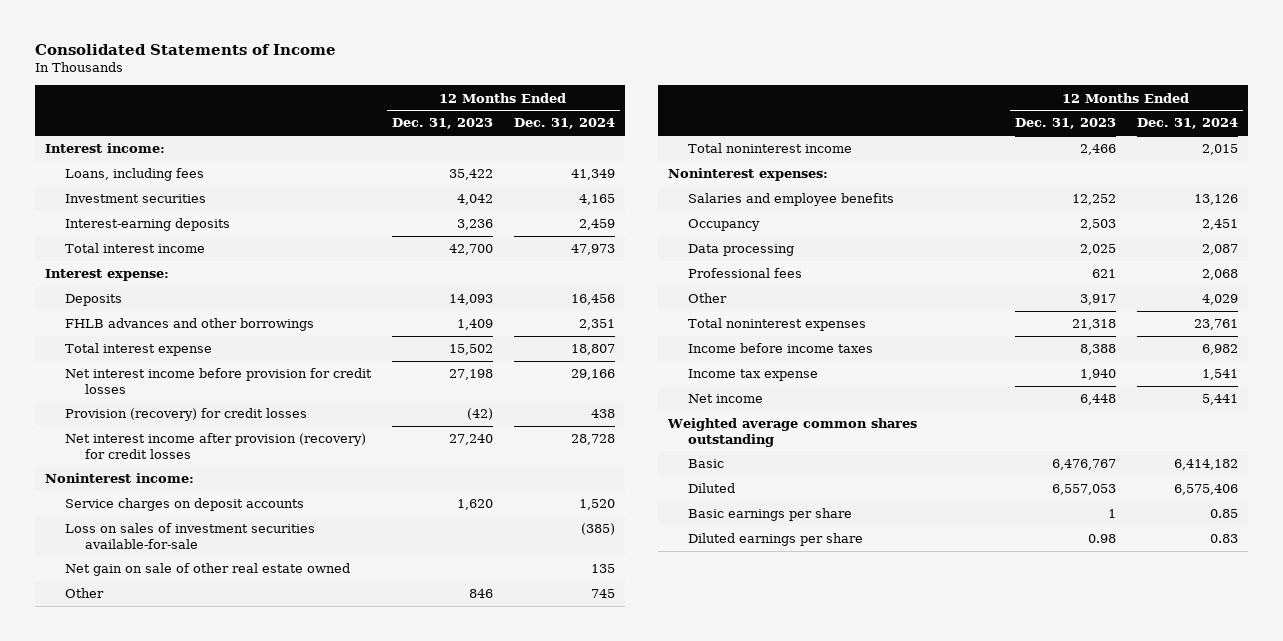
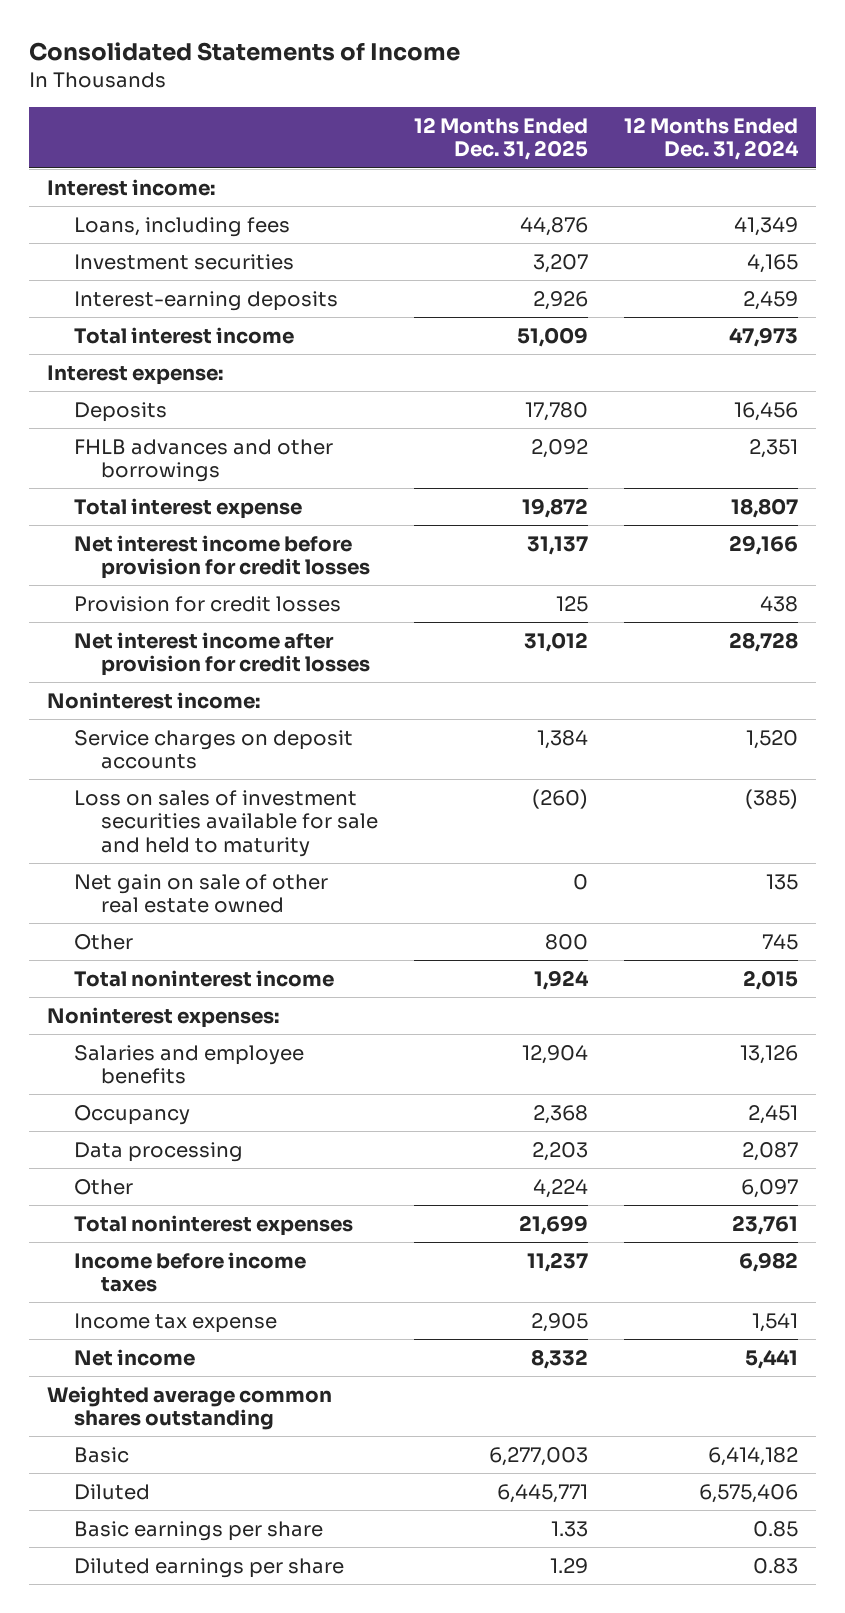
- | 12 Months Ended Dec. 31, 2023 | 12 Months Ended Dec. 31, 2024
+ | 12 Months Ended Dec. 31, 2025 | 12 Months Ended Dec. 31, 2024
- Provision (recovery) for credit losses | (42) | 438
- Net interest income after provision (recovery) for credit losses | 27,240 | 28,728
+ Provision for credit losses | 125 | 438
+ Net interest income after provision for credit losses | 31,012 | 28,728
- Loss on sales of investment securities available-for-sale | | (385)
+ Loss on sales of investment securities available for sale and held to maturity | (260) | (385)
- Professional fees | 621 | 2,068
- Other | 3,917 | 4,029
+ Other | 4,224 | 6,097

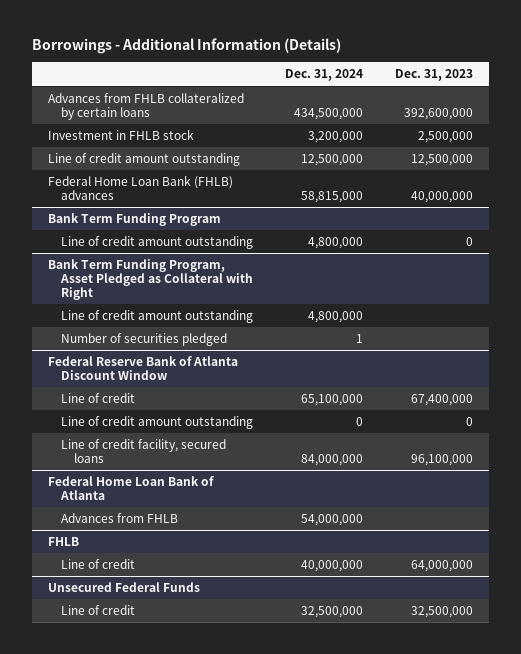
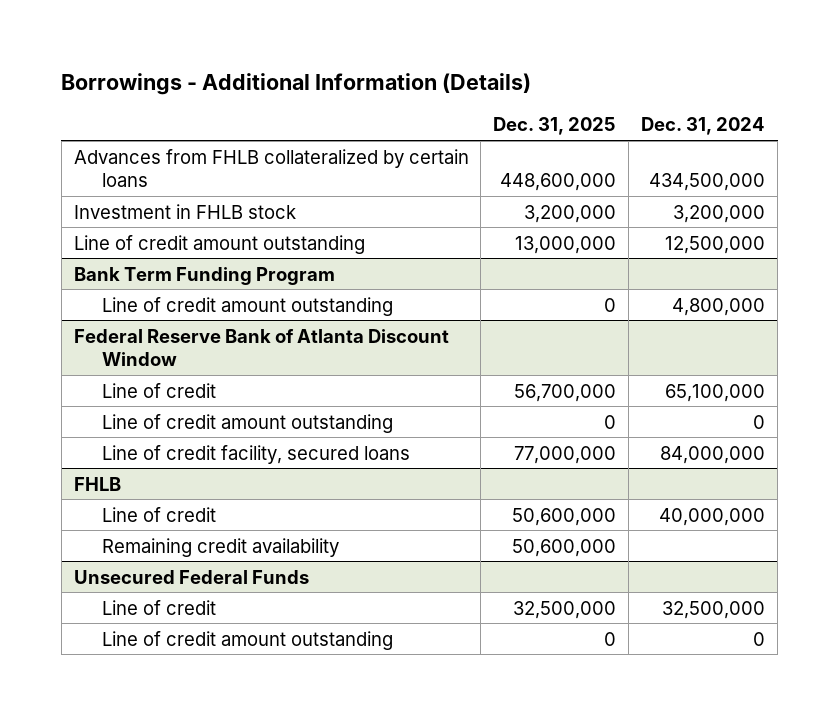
- | Dec. 31, 2024 | Dec. 31, 2023
+ | Dec. 31, 2025 | Dec. 31, 2024
- Federal Home Loan Bank (FHLB) advances | 58,815,000 | 40,000,000
- Bank Term Funding Program, Asset Pledged as Collateral with Right
- Line of credit amount outstanding | 4,800,000 |
- Number of securities pledged | 1 |
- Federal Home Loan Bank of Atlanta
- Advances from FHLB | 54,000,000 |
@ FHLB
+ Remaining credit availability | 50,600,000 |
@ Unsecured Federal Funds
+ Line of credit amount outstanding | 0 | 0

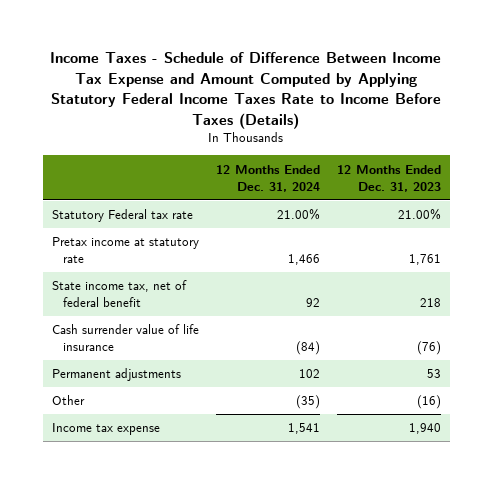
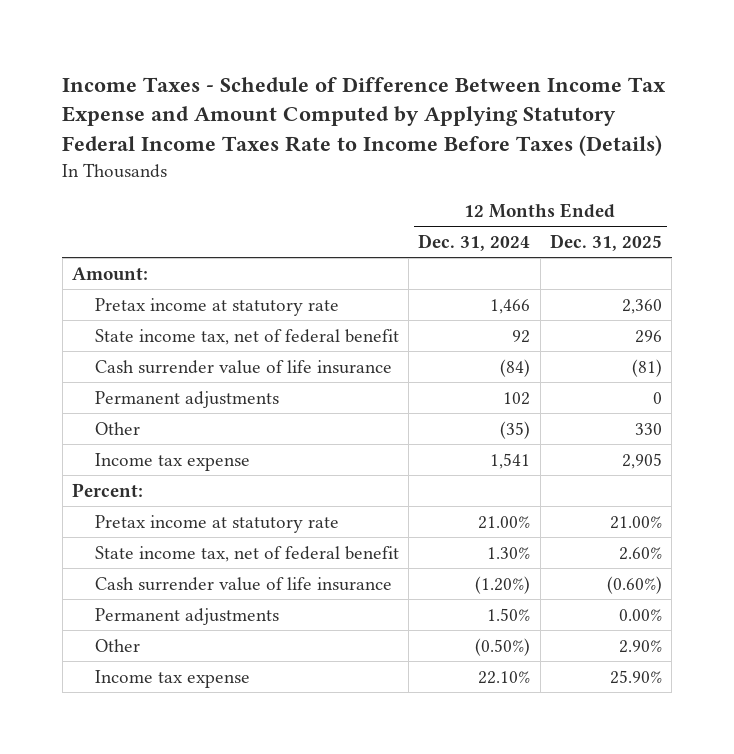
- | 12 Months Ended Dec. 31, 2024 | 12 Months Ended Dec. 31, 2023
+ | 12 Months Ended Dec. 31, 2024 | 12 Months Ended Dec. 31, 2025
- Statutory Federal tax rate | 21.00% | 21.00%
+ Amount:
+ Percent:
+ Pretax income at statutory rate | 21.00% | 21.00%
+ State income tax, net of federal benefit | 1.30% | 2.60%
+ Cash surrender value of life insurance | (1.20%) | (0.60%)
+ Permanent adjustments | 1.50% | 0.00%
+ Other | (0.50%) | 2.90%
+ Income tax expense | 22.10% | 25.90%

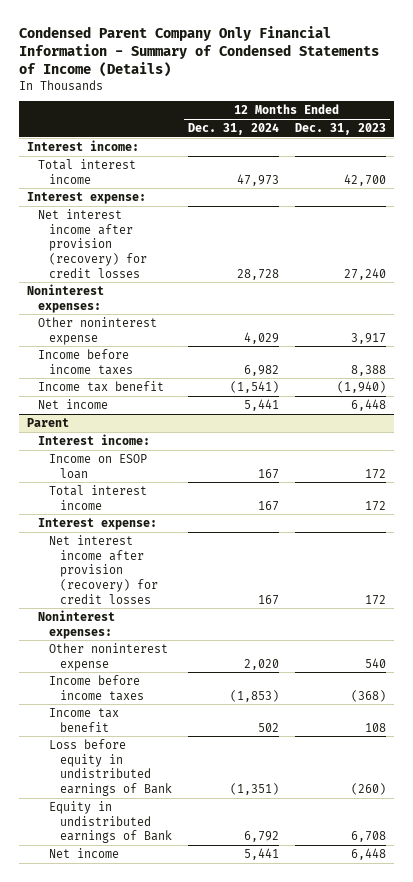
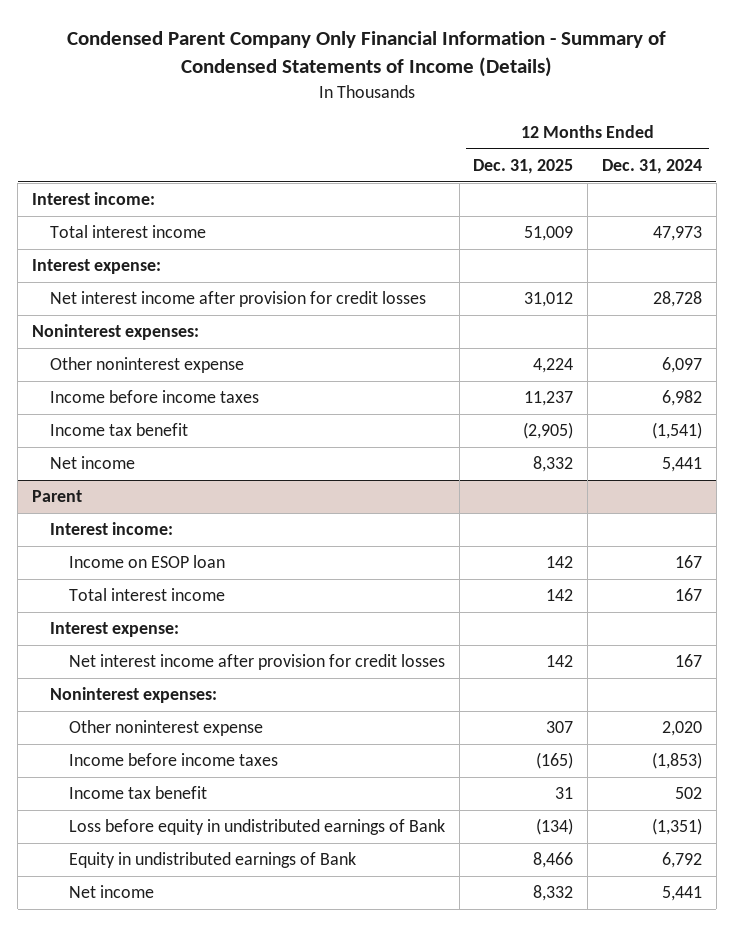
- | 12 Months Ended Dec. 31, 2024 | 12 Months Ended Dec. 31, 2023
+ | 12 Months Ended Dec. 31, 2025 | 12 Months Ended Dec. 31, 2024
- Net interest income after provision (recovery) for credit losses | 28,728 | 27,240
+ Net interest income after provision for credit losses | 31,012 | 28,728
- Other noninterest expense | 4,029 | 3,917
+ Other noninterest expense | 4,224 | 6,097
@ Parent
- Net interest income after provision (recovery) for credit losses | 167 | 172
+ Net interest income after provision for credit losses | 142 | 167

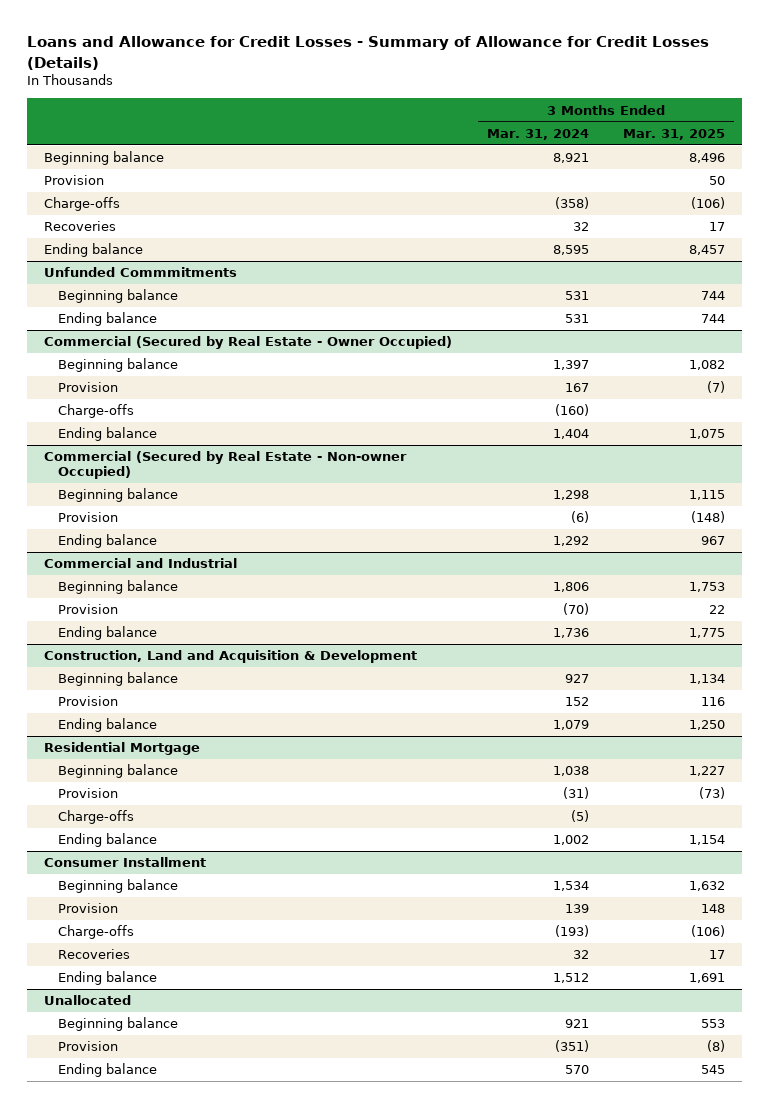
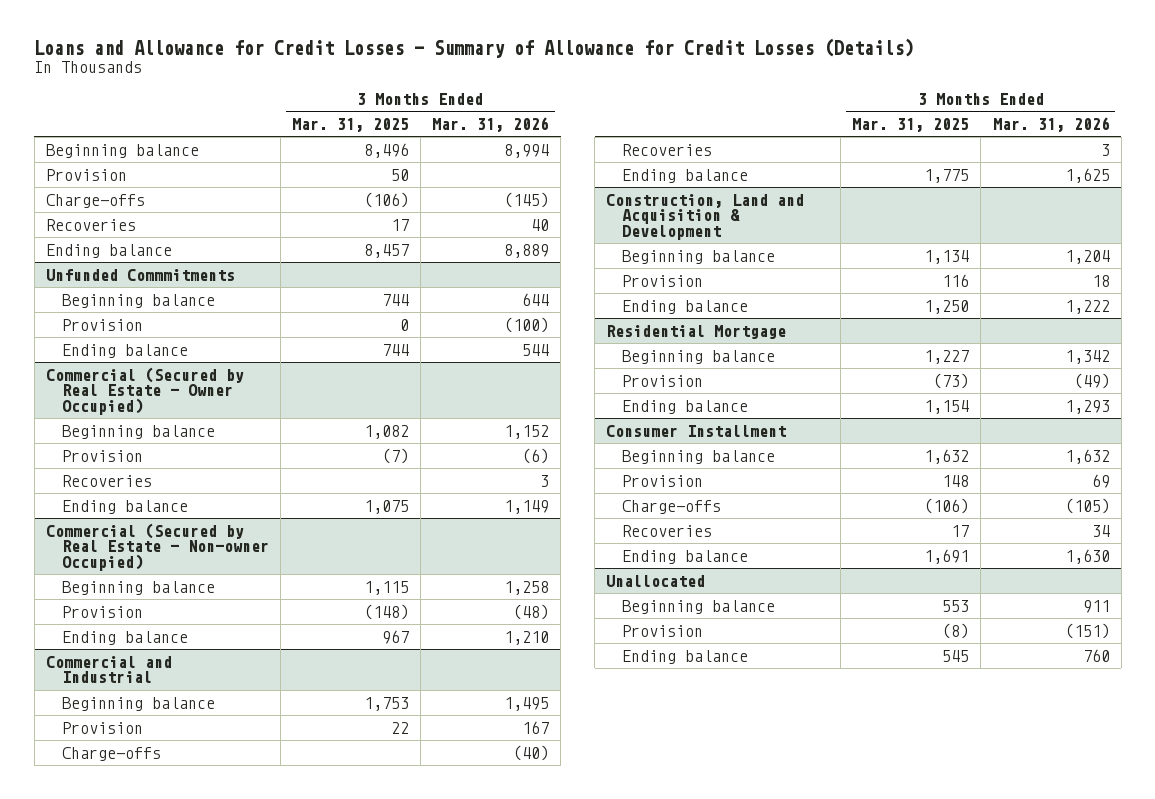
- | 3 Months Ended Mar. 31, 2024 | 3 Months Ended Mar. 31, 2025
+ | 3 Months Ended Mar. 31, 2025 | 3 Months Ended Mar. 31, 2026
@ Unfunded Commmitments
+ Provision | 0 | (100)
@ Commercial (Secured by Real Estate - Owner Occupied)
- Charge-offs | (160) |
+ Recoveries | | 3
@ Commercial and Industrial
+ Charge-offs | | (40)
+ Recoveries | | 3
@ Residential Mortgage
- Charge-offs | (5) |

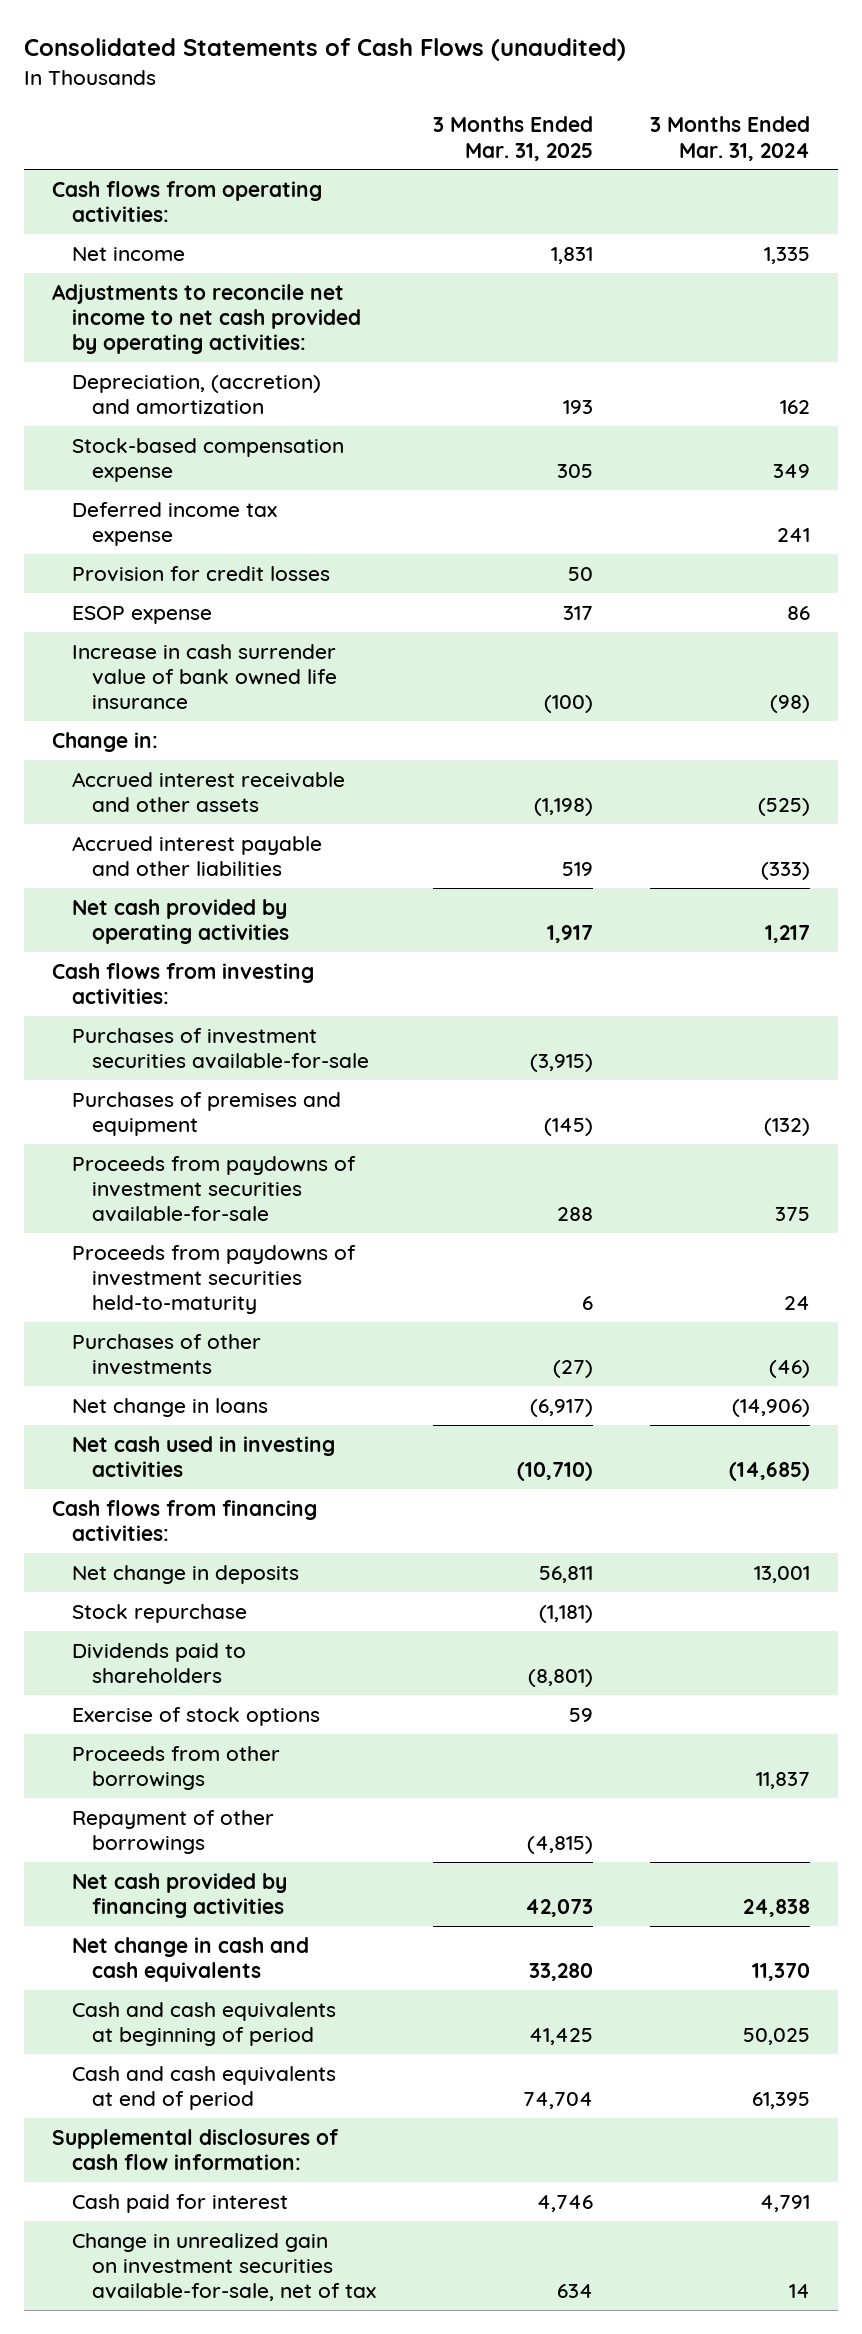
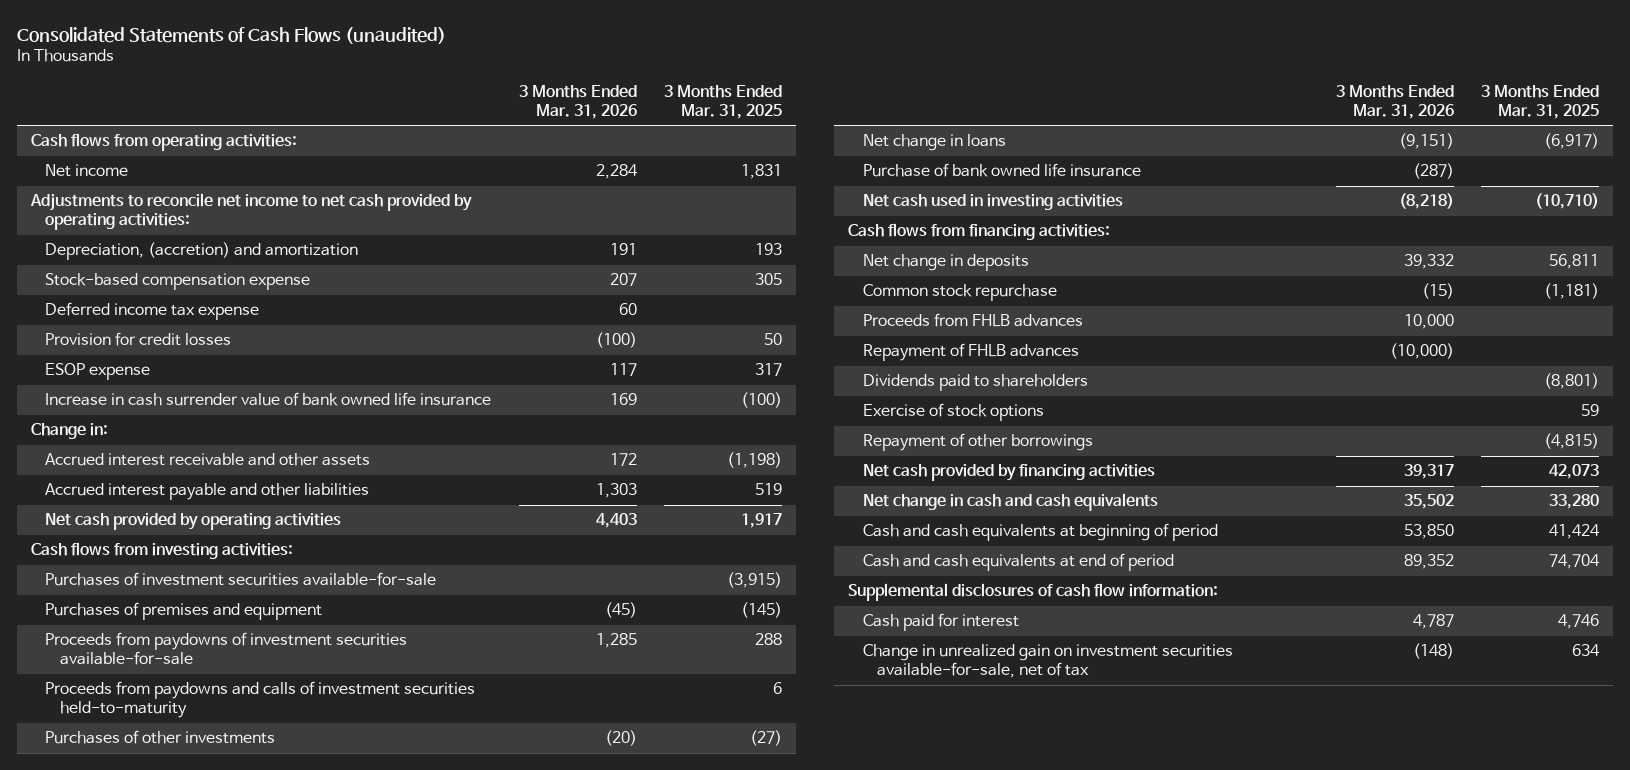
- | 3 Months Ended Mar. 31, 2025 | 3 Months Ended Mar. 31, 2024
+ | 3 Months Ended Mar. 31, 2026 | 3 Months Ended Mar. 31, 2025
- Proceeds from paydowns of investment securities held-to-maturity | 6 | 24
+ Proceeds from paydowns and calls of investment securities held-to-maturity | | 6
+ Purchase of bank owned life insurance | (287) |
- Stock repurchase | (1,181) |
+ Common stock repurchase | (15) | (1,181)
+ Proceeds from FHLB advances | 10,000 |
+ Repayment of FHLB advances | (10,000) |
- Proceeds from other borrowings | | 11,837
- Cash and cash equivalents at beginning of period | 41,425 | 50,025
+ Cash and cash equivalents at beginning of period | 53,850 | 41,424

